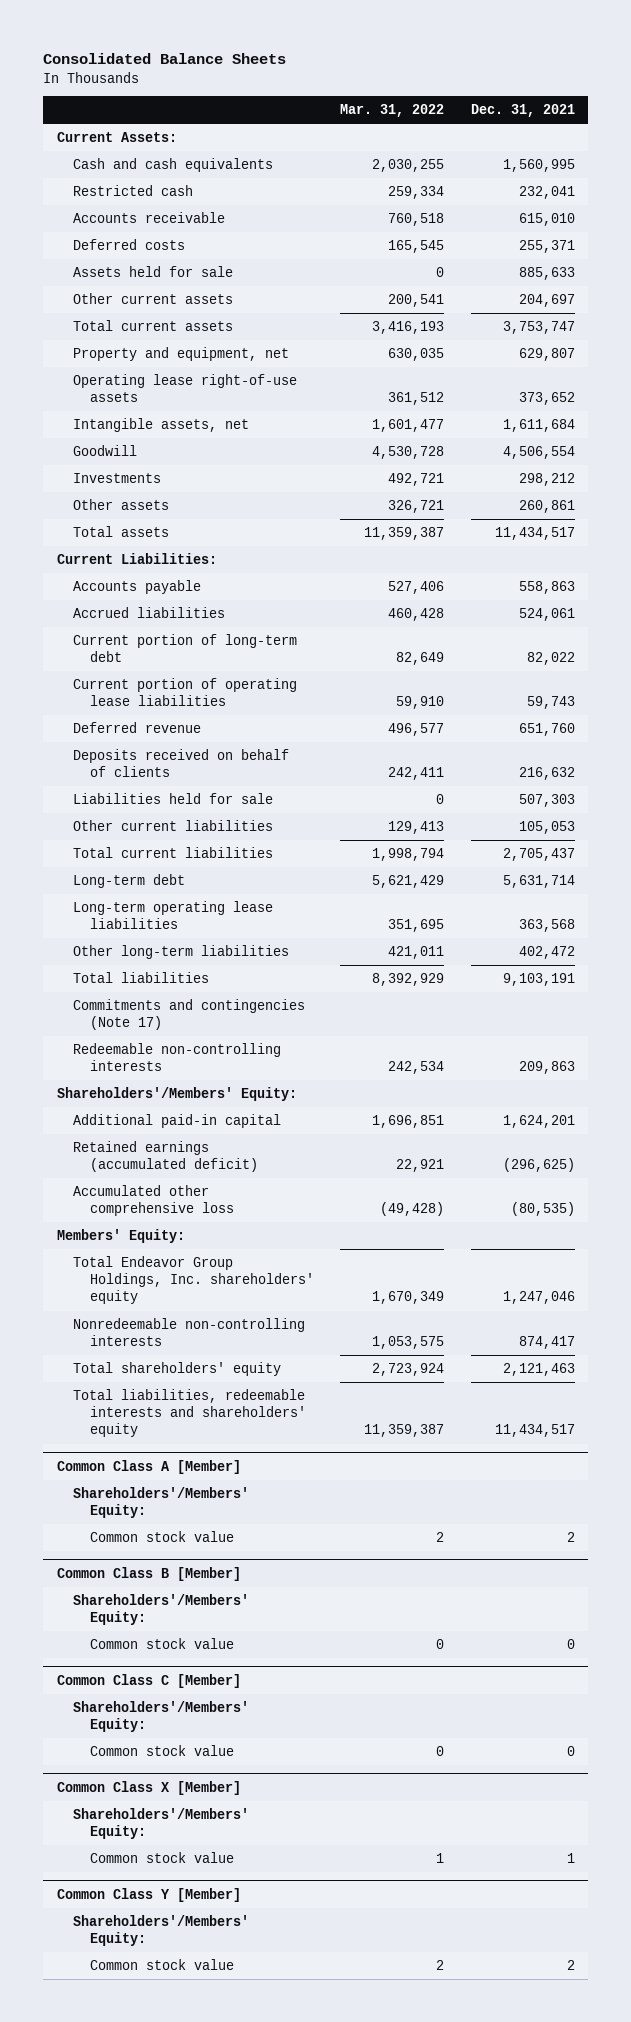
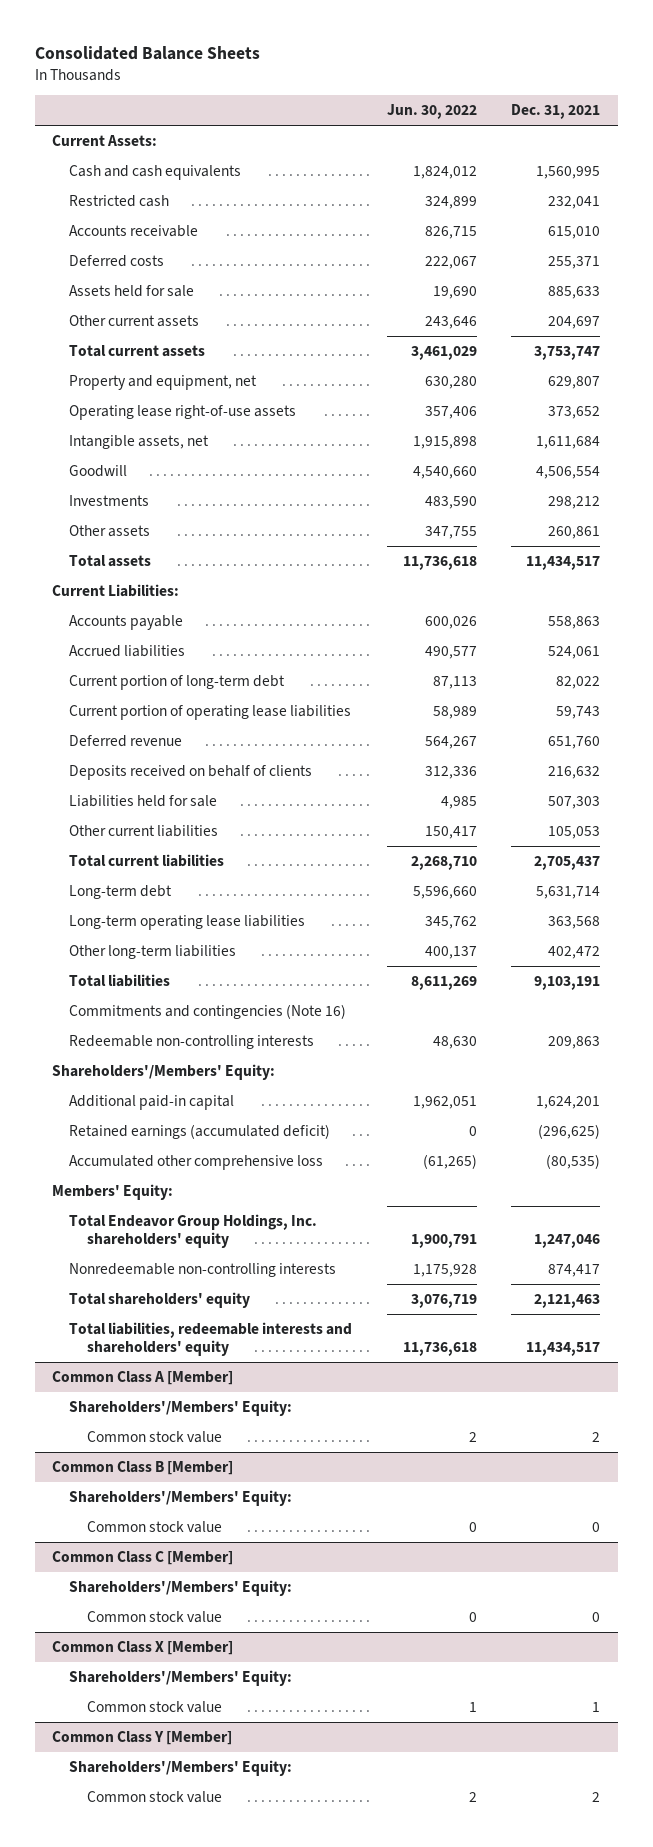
- | Mar. 31, 2022 | Dec. 31, 2021
+ | Jun. 30, 2022 | Dec. 31, 2021
- Commitments and contingencies (Note 17)
+ Commitments and contingencies (Note 16)

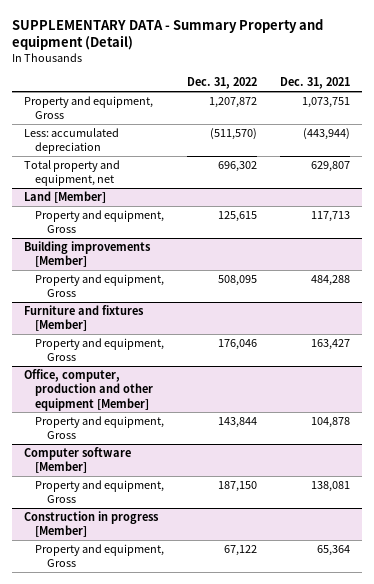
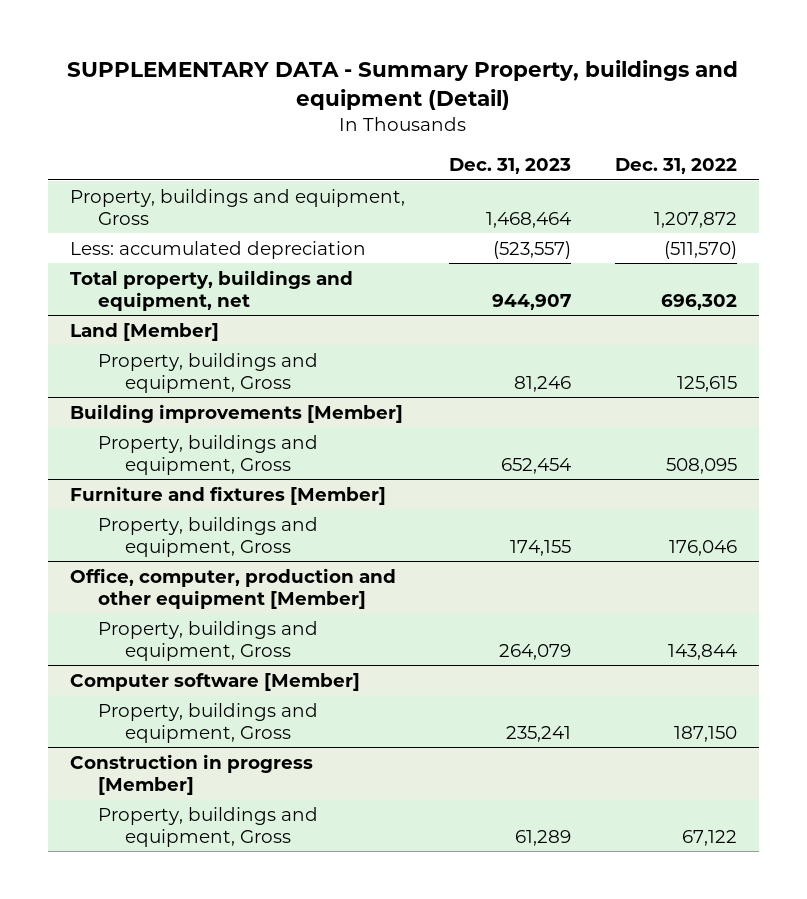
- SUPPLEMENTARY DATA - Summary Property and equipment (Detail)
+ SUPPLEMENTARY DATA - Summary Property, buildings and equipment (Detail)
- | Dec. 31, 2022 | Dec. 31, 2021
+ | Dec. 31, 2023 | Dec. 31, 2022
- Property and equipment, Gross | 1,207,872 | 1,073,751
+ Property, buildings and equipment, Gross | 1,468,464 | 1,207,872
- Total property and equipment, net | 696,302 | 629,807
+ Total property, buildings and equipment, net | 944,907 | 696,302
@ Land [Member]
- Property and equipment, Gross | 125,615 | 117,713
+ Property, buildings and equipment, Gross | 81,246 | 125,615
@ Building improvements [Member]
- Property and equipment, Gross | 508,095 | 484,288
+ Property, buildings and equipment, Gross | 652,454 | 508,095
@ Furniture and fixtures [Member]
- Property and equipment, Gross | 176,046 | 163,427
+ Property, buildings and equipment, Gross | 174,155 | 176,046
@ Office, computer, production and other equipment [Member]
- Property and equipment, Gross | 143,844 | 104,878
+ Property, buildings and equipment, Gross | 264,079 | 143,844
@ Computer software [Member]
- Property and equipment, Gross | 187,150 | 138,081
+ Property, buildings and equipment, Gross | 235,241 | 187,150
@ Construction in progress [Member]
- Property and equipment, Gross | 67,122 | 65,364
+ Property, buildings and equipment, Gross | 61,289 | 67,122

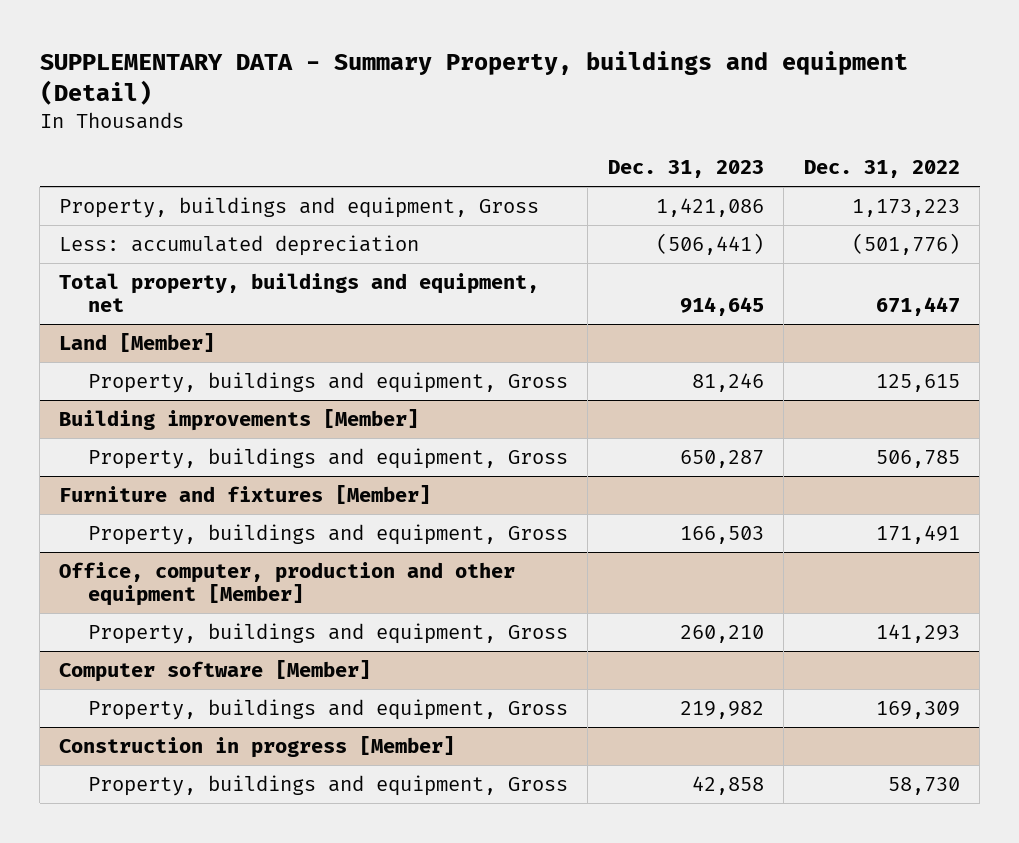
- Property, buildings and equipment, Gross | 1,468,464 | 1,207,872
- Less: accumulated depreciation | (523,557) | (511,570)
- Total property, buildings and equipment, net | 944,907 | 696,302
+ Property, buildings and equipment, Gross | 1,421,086 | 1,173,223
+ Less: accumulated depreciation | (506,441) | (501,776)
+ Total property, buildings and equipment, net | 914,645 | 671,447
@ Building improvements [Member]
- Property, buildings and equipment, Gross | 652,454 | 508,095
+ Property, buildings and equipment, Gross | 650,287 | 506,785
@ Furniture and fixtures [Member]
- Property, buildings and equipment, Gross | 174,155 | 176,046
+ Property, buildings and equipment, Gross | 166,503 | 171,491
@ Office, computer, production and other equipment [Member]
- Property, buildings and equipment, Gross | 264,079 | 143,844
+ Property, buildings and equipment, Gross | 260,210 | 141,293
@ Computer software [Member]
- Property, buildings and equipment, Gross | 235,241 | 187,150
+ Property, buildings and equipment, Gross | 219,982 | 169,309
@ Construction in progress [Member]
- Property, buildings and equipment, Gross | 61,289 | 67,122
+ Property, buildings and equipment, Gross | 42,858 | 58,730

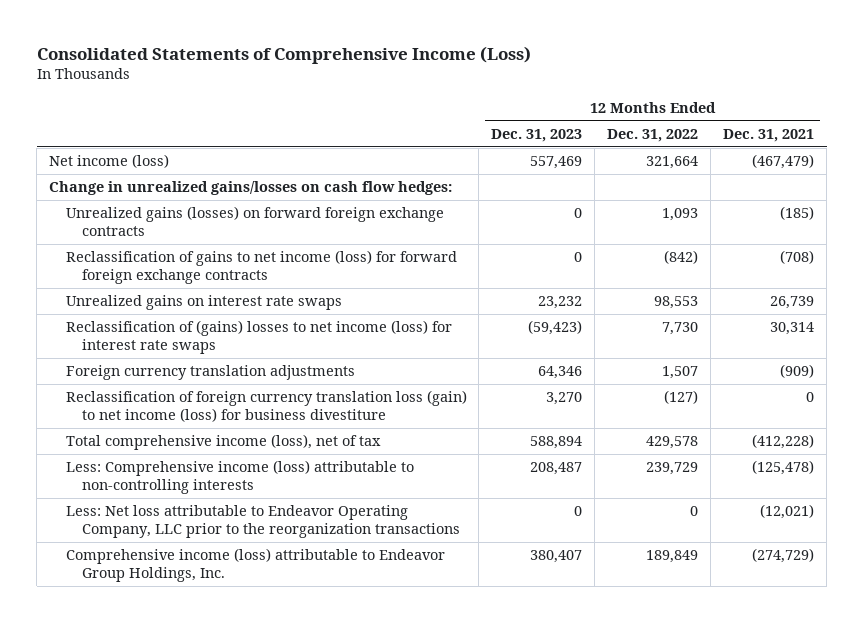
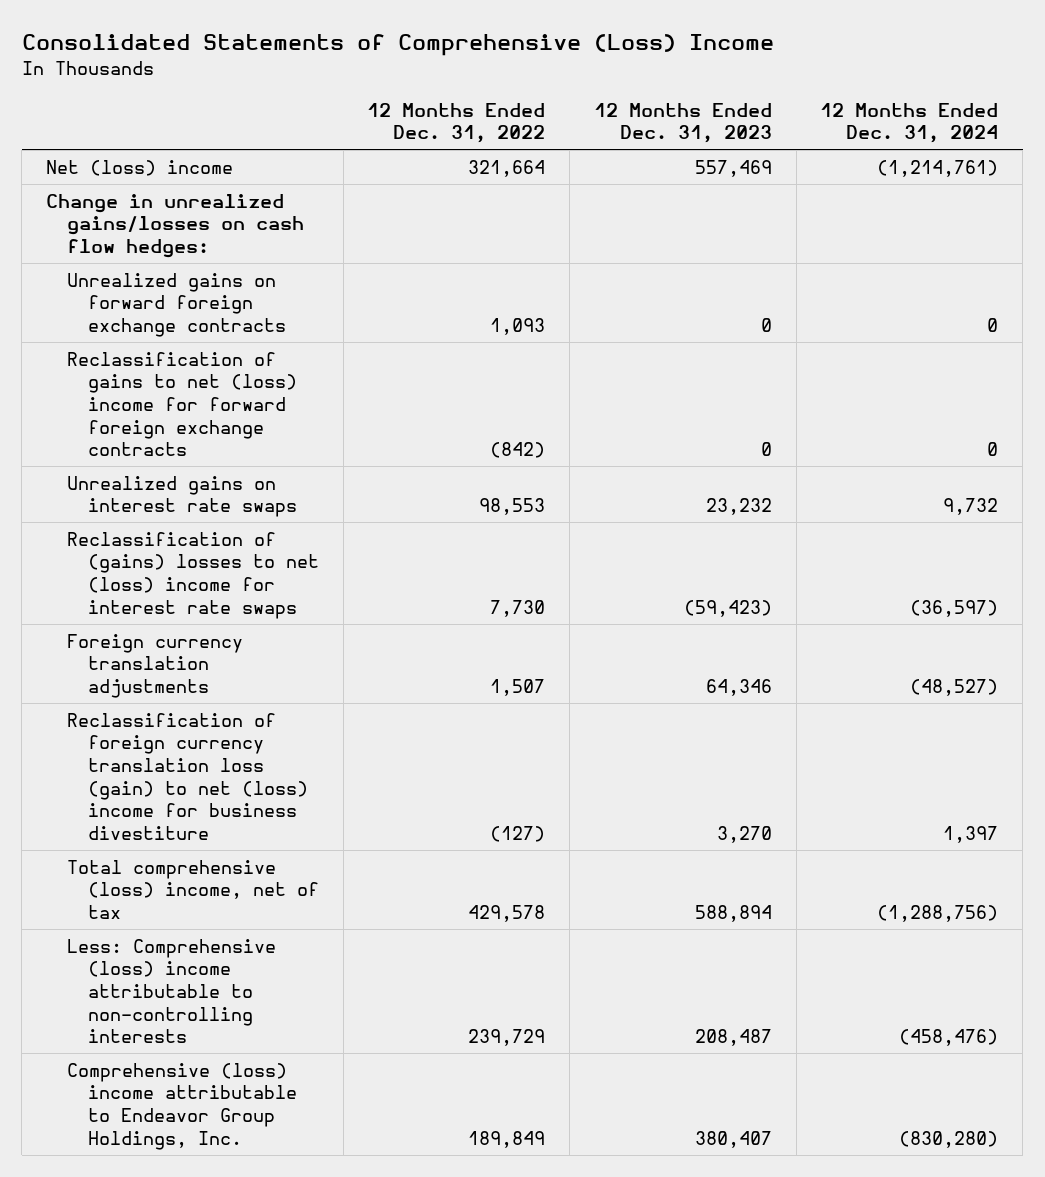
- Consolidated Statements of Comprehensive Income (Loss)
+ Consolidated Statements of Comprehensive (Loss) Income
- | 12 Months Ended Dec. 31, 2023 | 12 Months Ended Dec. 31, 2022 | 12 Months Ended Dec. 31, 2021
+ | 12 Months Ended Dec. 31, 2022 | 12 Months Ended Dec. 31, 2023 | 12 Months Ended Dec. 31, 2024
- Net income (loss) | 557,469 | 321,664 | (467,479)
+ Net (loss) income | 321,664 | 557,469 | (1,214,761)
- Unrealized gains (losses) on forward foreign exchange contracts | 0 | 1,093 | (185)
- Reclassification of gains to net income (loss) for forward foreign exchange contracts | 0 | (842) | (708)
+ Unrealized gains on forward foreign exchange contracts | 1,093 | 0 | 0
+ Reclassification of gains to net (loss) income for forward foreign exchange contracts | (842) | 0 | 0
- Reclassification of (gains) losses to net income (loss) for interest rate swaps | (59,423) | 7,730 | 30,314
+ Reclassification of (gains) losses to net (loss) income for interest rate swaps | 7,730 | (59,423) | (36,597)
- Reclassification of foreign currency translation loss (gain) to net income (loss) for business divestiture | 3,270 | (127) | 0
- Total comprehensive income (loss), net of tax | 588,894 | 429,578 | (412,228)
- Less: Comprehensive income (loss) attributable to non-controlling interests | 208,487 | 239,729 | (125,478)
- Less: Net loss attributable to Endeavor Operating Company, LLC prior to the reorganization transactions | 0 | 0 | (12,021)
- Comprehensive income (loss) attributable to Endeavor Group Holdings, Inc. | 380,407 | 189,849 | (274,729)
+ Reclassification of foreign currency translation loss (gain) to net (loss) income for business divestiture | (127) | 3,270 | 1,397
+ Total comprehensive (loss) income, net of tax | 429,578 | 588,894 | (1,288,756)
+ Less: Comprehensive (loss) income attributable to non-controlling interests | 239,729 | 208,487 | (458,476)
+ Comprehensive (loss) income attributable to Endeavor Group Holdings, Inc. | 189,849 | 380,407 | (830,280)

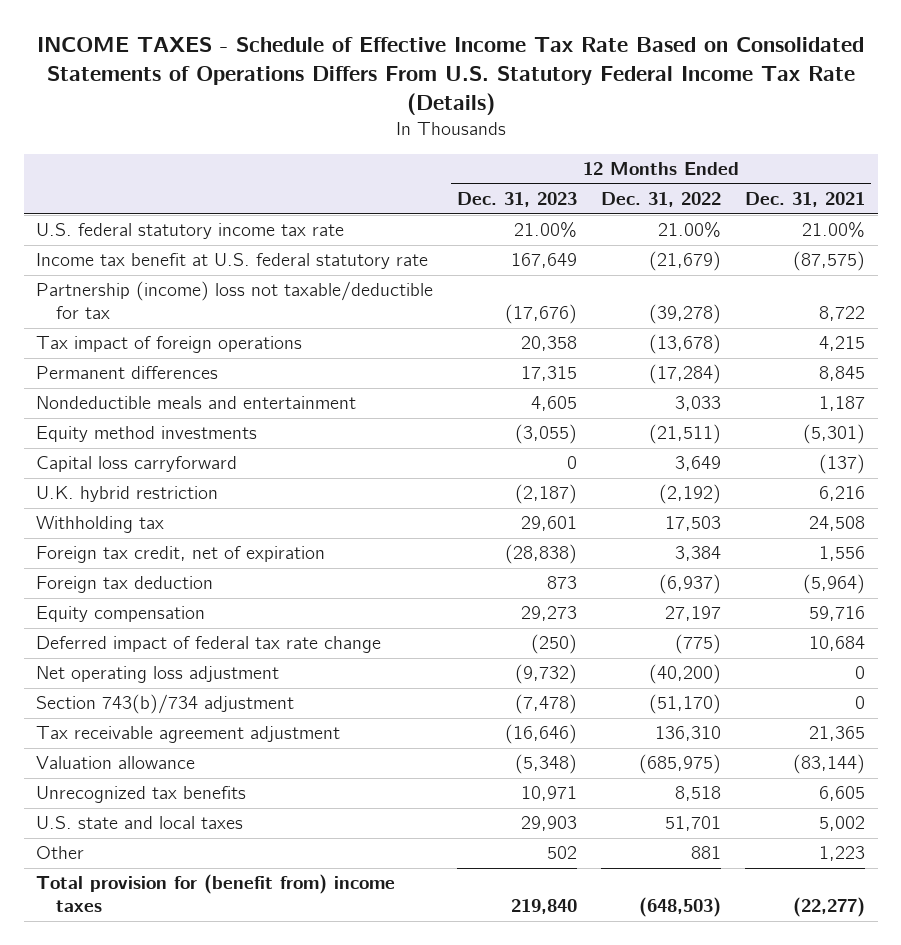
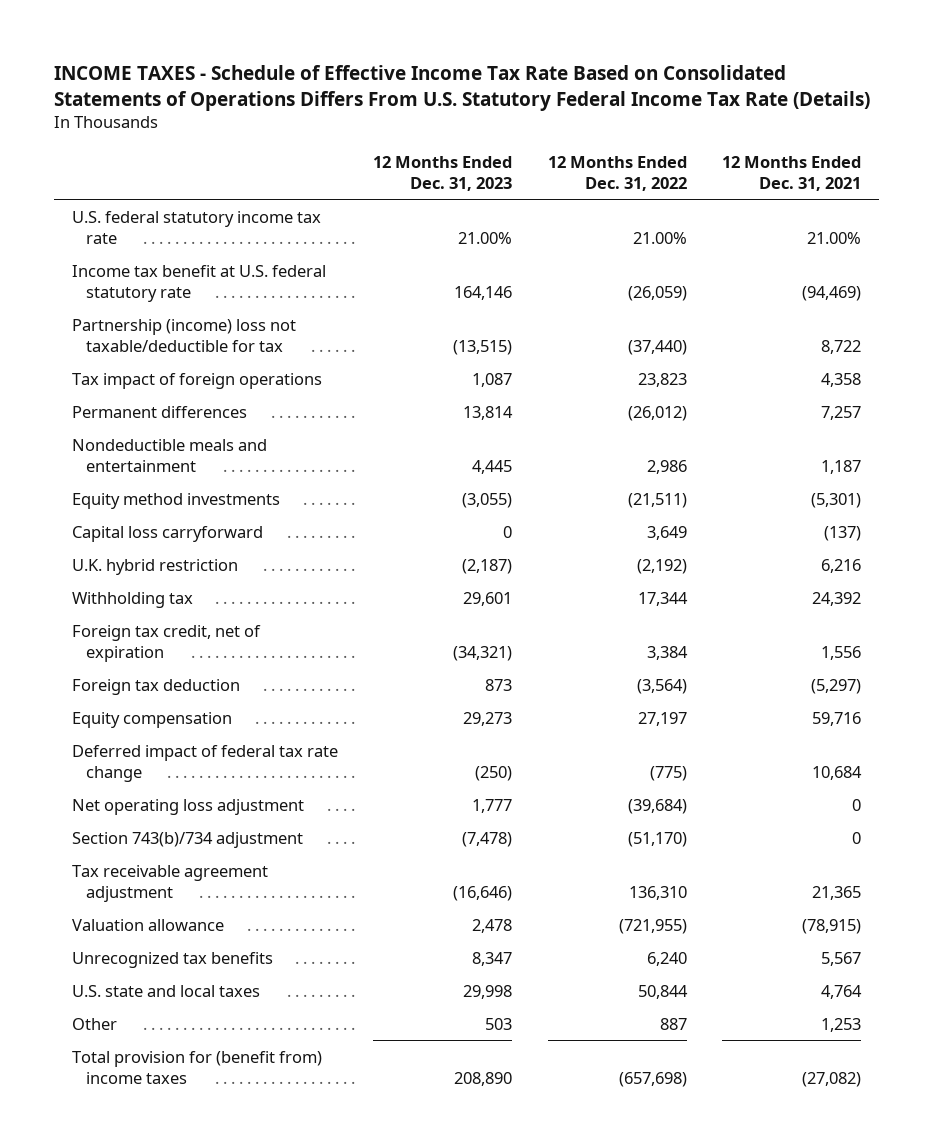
- Income tax benefit at U.S. federal statutory rate | 167,649 | (21,679) | (87,575)
- Partnership (income) loss not taxable/deductible for tax | (17,676) | (39,278) | 8,722
- Tax impact of foreign operations | 20,358 | (13,678) | 4,215
- Permanent differences | 17,315 | (17,284) | 8,845
- Nondeductible meals and entertainment | 4,605 | 3,033 | 1,187
+ Income tax benefit at U.S. federal statutory rate | 164,146 | (26,059) | (94,469)
+ Partnership (income) loss not taxable/deductible for tax | (13,515) | (37,440) | 8,722
+ Tax impact of foreign operations | 1,087 | 23,823 | 4,358
+ Permanent differences | 13,814 | (26,012) | 7,257
+ Nondeductible meals and entertainment | 4,445 | 2,986 | 1,187
- Withholding tax | 29,601 | 17,503 | 24,508
- Foreign tax credit, net of expiration | (28,838) | 3,384 | 1,556
- Foreign tax deduction | 873 | (6,937) | (5,964)
+ Withholding tax | 29,601 | 17,344 | 24,392
+ Foreign tax credit, net of expiration | (34,321) | 3,384 | 1,556
+ Foreign tax deduction | 873 | (3,564) | (5,297)
- Net operating loss adjustment | (9,732) | (40,200) | 0
+ Net operating loss adjustment | 1,777 | (39,684) | 0
- Valuation allowance | (5,348) | (685,975) | (83,144)
- Unrecognized tax benefits | 10,971 | 8,518 | 6,605
- U.S. state and local taxes | 29,903 | 51,701 | 5,002
- Other | 502 | 881 | 1,223
- Total provision for (benefit from) income taxes | 219,840 | (648,503) | (22,277)
+ Valuation allowance | 2,478 | (721,955) | (78,915)
+ Unrecognized tax benefits | 8,347 | 6,240 | 5,567
+ U.S. state and local taxes | 29,998 | 50,844 | 4,764
+ Other | 503 | 887 | 1,253
+ Total provision for (benefit from) income taxes | 208,890 | (657,698) | (27,082)

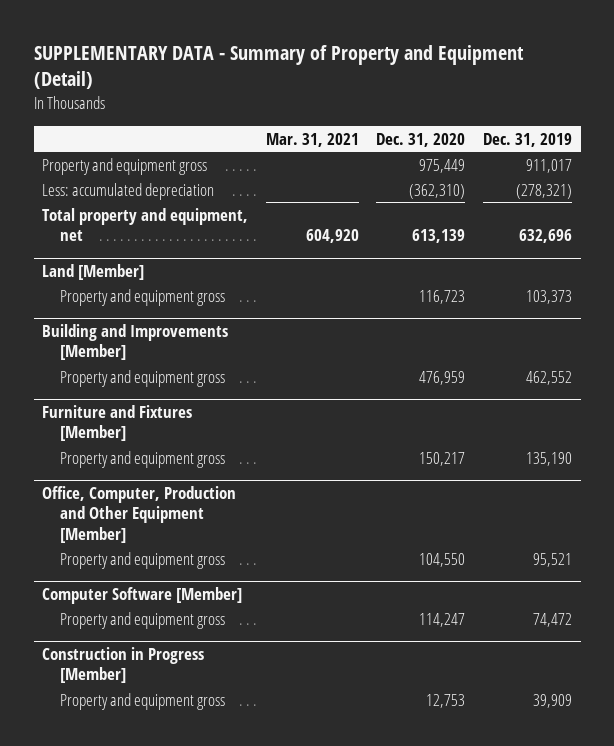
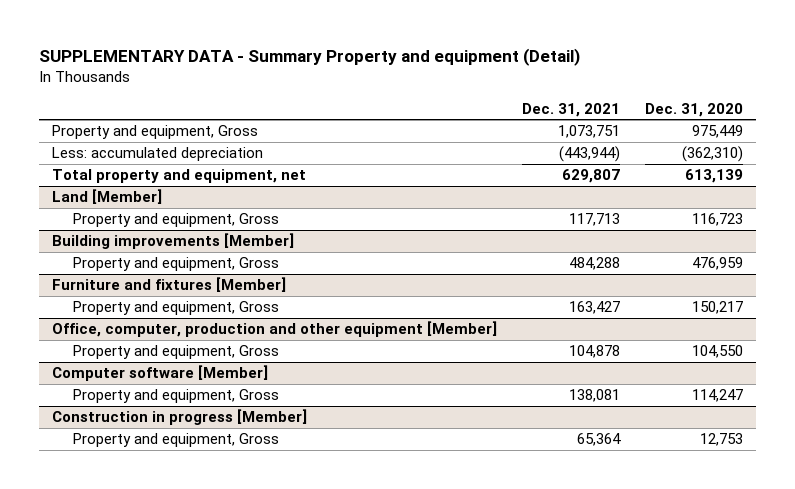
- SUPPLEMENTARY DATA - Summary of Property and Equipment (Detail)
+ SUPPLEMENTARY DATA - Summary Property and equipment (Detail)
- | Mar. 31, 2021 | Dec. 31, 2020 | Dec. 31, 2019
+ | Dec. 31, 2021 | Dec. 31, 2020
- Property and equipment gross | | 975,449 | 911,017
+ Property and equipment, Gross | 1,073,751 | 975,449
@ Land [Member]
- Property and equipment gross | | 116,723 | 103,373
- Building and Improvements [Member]
- Property and equipment gross | | 476,959 | 462,552
- Furniture and Fixtures [Member]
- Property and equipment gross | | 150,217 | 135,190
- Office, Computer, Production and Other Equipment [Member]
- Property and equipment gross | | 104,550 | 95,521
- Computer Software [Member]
- Property and equipment gross | | 114,247 | 74,472
- Construction in Progress [Member]
- Property and equipment gross | | 12,753 | 39,909
@ Land [Member]
+ Property and equipment, Gross | 117,713 | 116,723
+ Building improvements [Member]
+ Property and equipment, Gross | 484,288 | 476,959
+ Furniture and fixtures [Member]
+ Property and equipment, Gross | 163,427 | 150,217
+ Office, computer, production and other equipment [Member]
+ Property and equipment, Gross | 104,878 | 104,550
+ Computer software [Member]
+ Property and equipment, Gross | 138,081 | 114,247
+ Construction in progress [Member]
+ Property and equipment, Gross | 65,364 | 12,753

